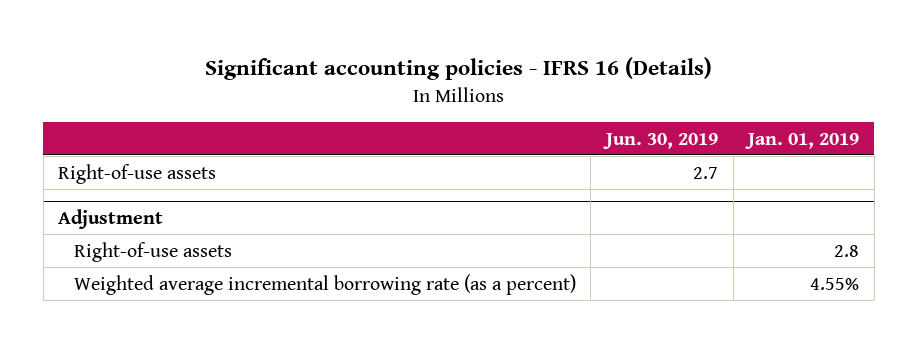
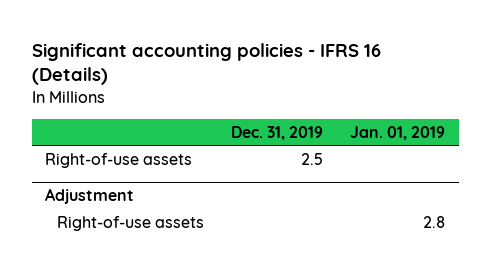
- | Jun. 30, 2019 | Jan. 01, 2019
+ | Dec. 31, 2019 | Jan. 01, 2019
@ Adjustment
- Weighted average incremental borrowing rate (as a percent) | | 4.55%

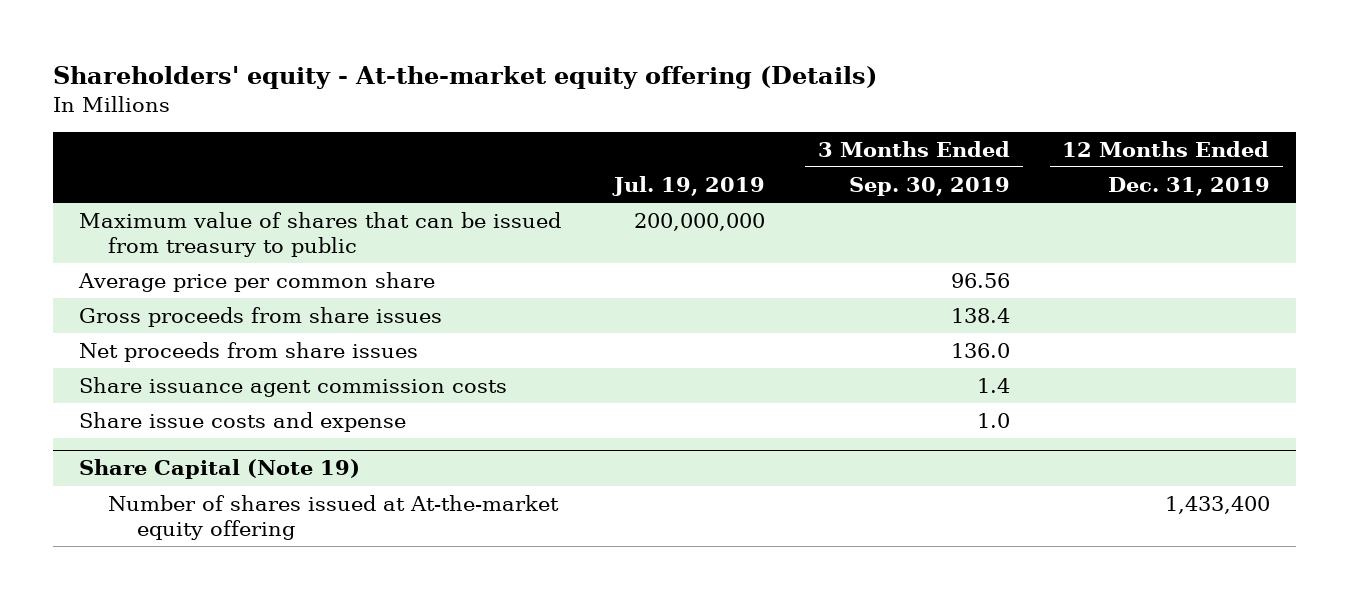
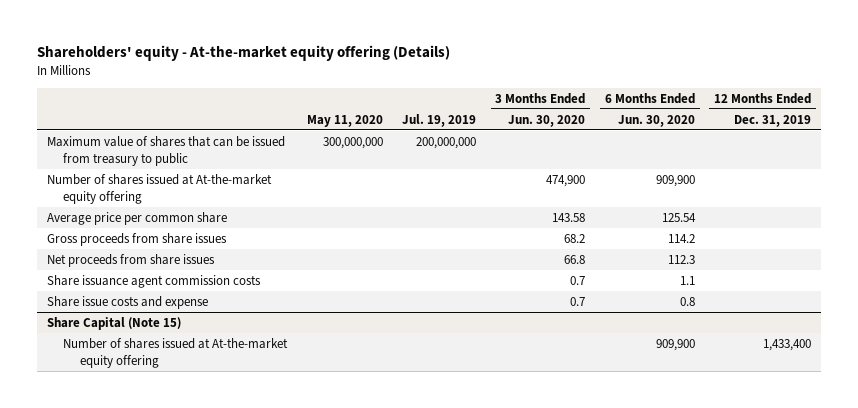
- | Jul. 19, 2019 | 3 Months Ended Sep. 30, 2019 | 12 Months Ended Dec. 31, 2019
+ | May 11, 2020 | Jul. 19, 2019 | 3 Months Ended Jun. 30, 2020 | 6 Months Ended Jun. 30, 2020 | 12 Months Ended Dec. 31, 2019
+ Number of shares issued at At-the-market equity offering | | | 474,900 | 909,900 |
- Share Capital (Note 19)
+ Share Capital (Note 15)

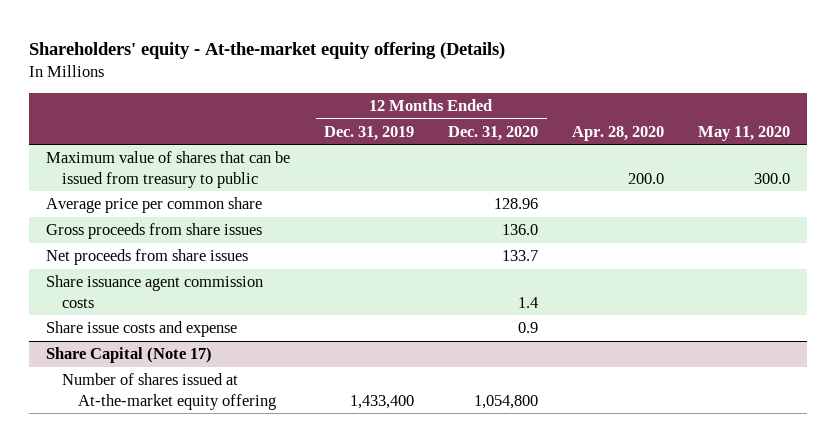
- | May 11, 2020 | Jul. 19, 2019 | 3 Months Ended Jun. 30, 2020 | 6 Months Ended Jun. 30, 2020 | 12 Months Ended Dec. 31, 2019
+ | 12 Months Ended Dec. 31, 2019 | 12 Months Ended Dec. 31, 2020 | Apr. 28, 2020 | May 11, 2020
- Maximum value of shares that can be issued from treasury to public | 300,000,000 | 200,000,000 | | |
- Number of shares issued at At-the-market equity offering | | | 474,900 | 909,900 |
+ Maximum value of shares that can be issued from treasury to public | | | 200.0 | 300.0
- Share Capital (Note 15)
+ Share Capital (Note 17)

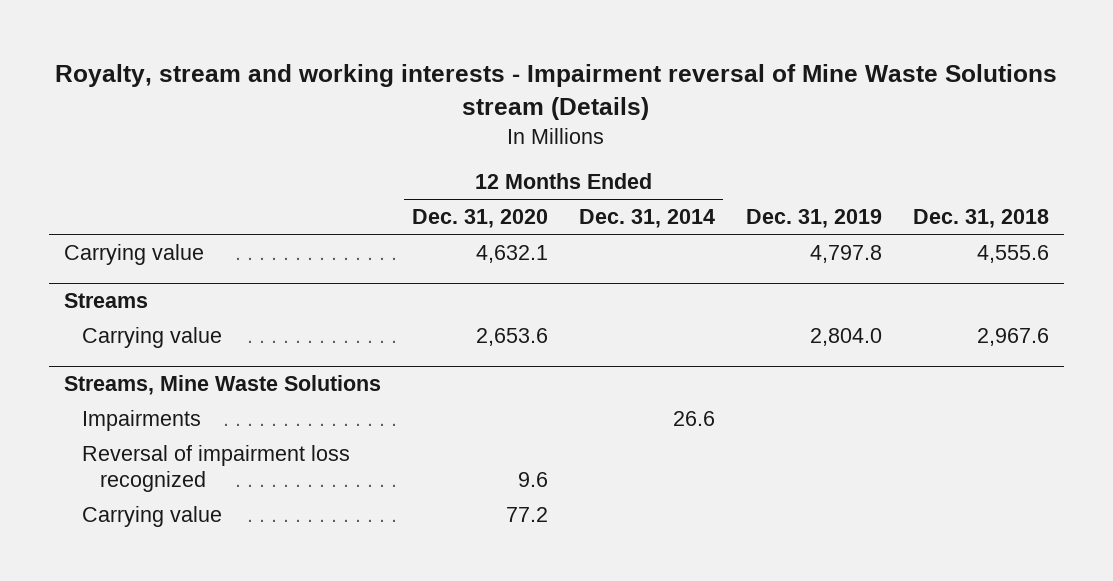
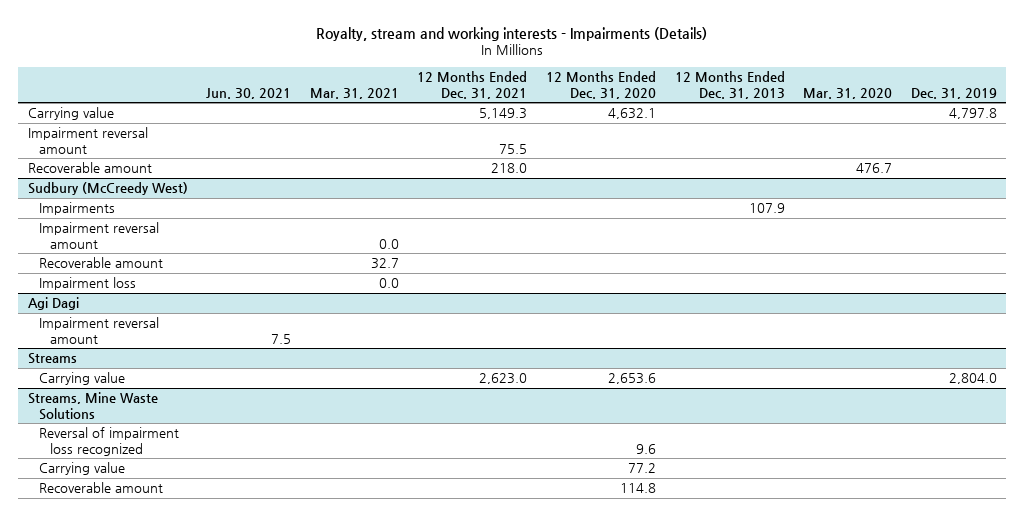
- Royalty, stream and working interests - Impairment reversal of Mine Waste Solutions stream (Details)
+ Royalty, stream and working interests - Impairments (Details)
- | 12 Months Ended Dec. 31, 2020 | 12 Months Ended Dec. 31, 2014 | Dec. 31, 2019 | Dec. 31, 2018
+ | Jun. 30, 2021 | Mar. 31, 2021 | 12 Months Ended Dec. 31, 2021 | 12 Months Ended Dec. 31, 2020 | 12 Months Ended Dec. 31, 2013 | Mar. 31, 2020 | Dec. 31, 2019
+ Impairment reversal amount | | | 75.5 | | | |
+ Recoverable amount | | | 218.0 | | | 476.7 |
+ Sudbury (McCreedy West)
+ Impairments | | | | | 107.9 | |
+ Impairment reversal amount | | 0.0 | | | | |
+ Recoverable amount | | 32.7 | | | | |
+ Impairment loss | | 0.0 | | | | |
+ Agi Dagi
+ Impairment reversal amount | 7.5 | | | | | |
@ Streams, Mine Waste Solutions
- Impairments | | 26.6 | |
+ Recoverable amount | | | | 114.8 | | |

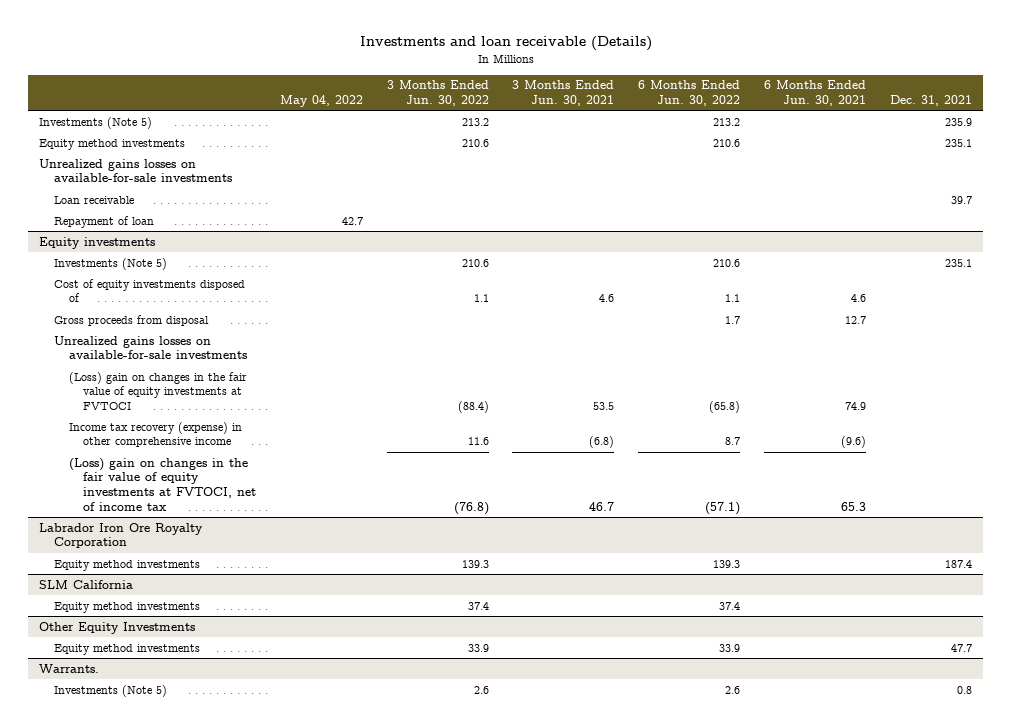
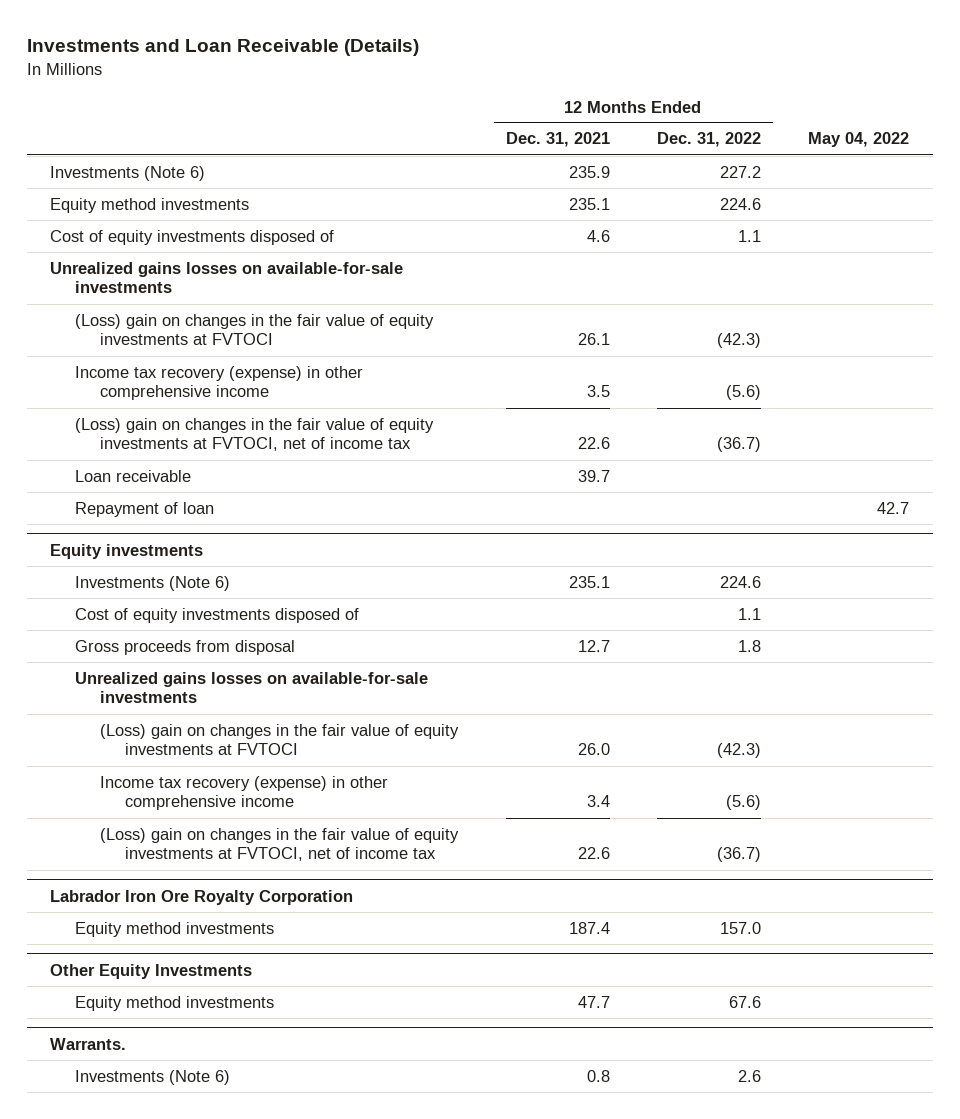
- Investments and loan receivable (Details)
+ Investments and Loan Receivable (Details)
- | May 04, 2022 | 3 Months Ended Jun. 30, 2022 | 3 Months Ended Jun. 30, 2021 | 6 Months Ended Jun. 30, 2022 | 6 Months Ended Jun. 30, 2021 | Dec. 31, 2021
+ | 12 Months Ended Dec. 31, 2021 | 12 Months Ended Dec. 31, 2022 | May 04, 2022
- Investments (Note 5) | | 213.2 | | 213.2 | | 235.9
+ Investments (Note 6) | 235.9 | 227.2 |
+ Cost of equity investments disposed of | 4.6 | 1.1 |
+ (Loss) gain on changes in the fair value of equity investments at FVTOCI | 26.1 | (42.3) |
+ Income tax recovery (expense) in other comprehensive income | 3.5 | (5.6) |
+ (Loss) gain on changes in the fair value of equity investments at FVTOCI, net of income tax | 22.6 | (36.7) |
@ Equity investments
- Investments (Note 5) | | 210.6 | | 210.6 | | 235.1
+ Investments (Note 6) | 235.1 | 224.6 |
- SLM California
- Equity method investments | | 37.4 | | 37.4 | |
@ Warrants.
- Investments (Note 5) | | 2.6 | | 2.6 | | 0.8
+ Investments (Note 6) | 0.8 | 2.6 |

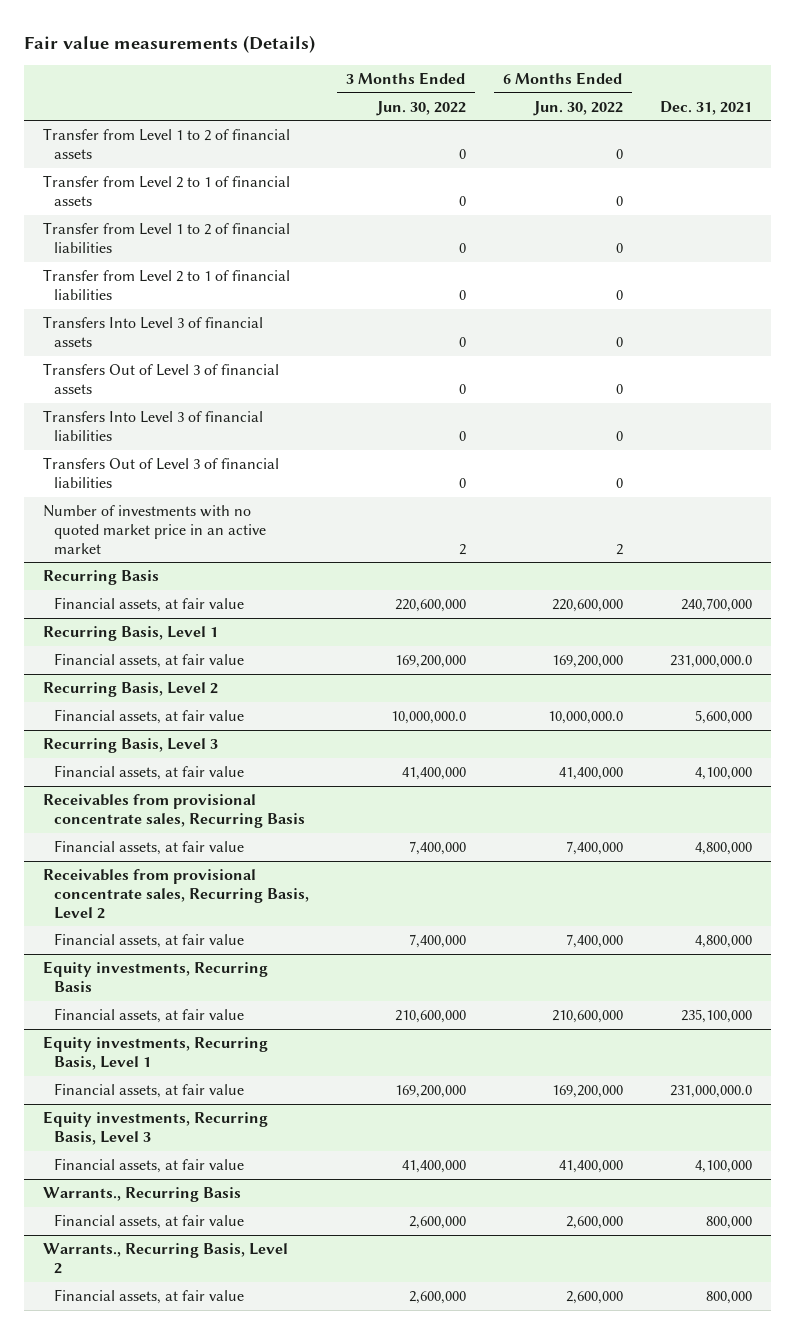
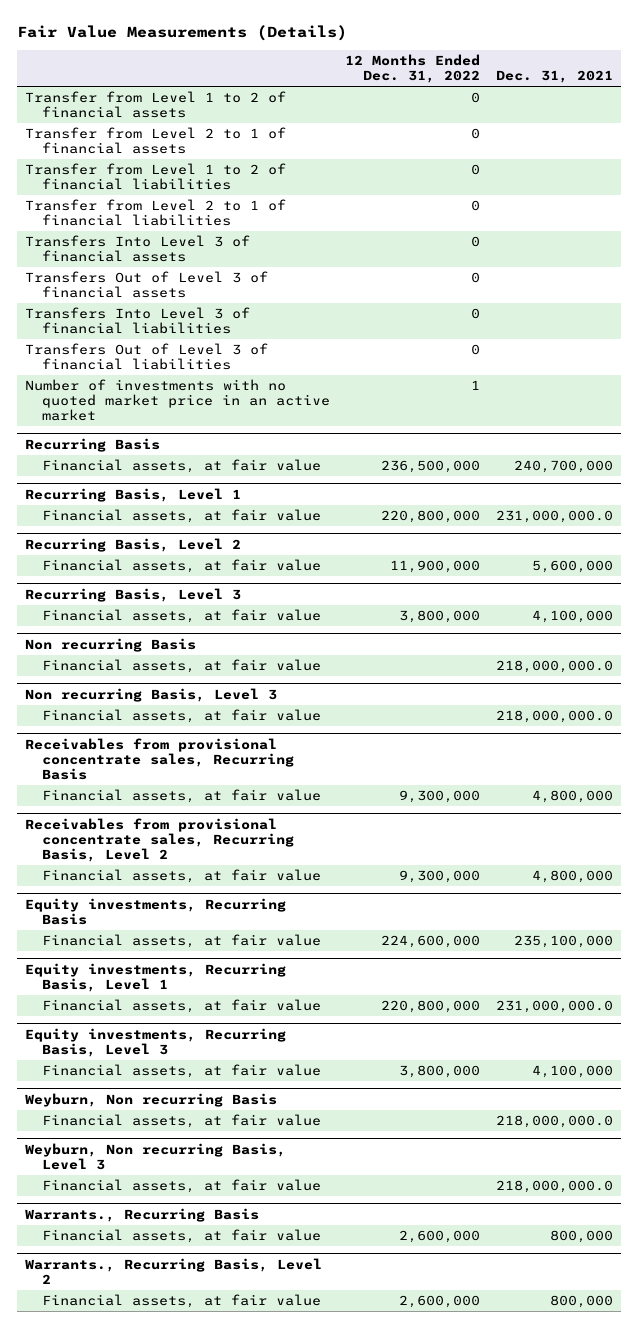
- Fair value measurements (Details)
+ Fair Value Measurements (Details)
- | 3 Months Ended Jun. 30, 2022 | 6 Months Ended Jun. 30, 2022 | Dec. 31, 2021
+ | 12 Months Ended Dec. 31, 2022 | Dec. 31, 2021
+ Non recurring Basis
+ Financial assets, at fair value | | 218,000,000.0
+ Non recurring Basis, Level 3
+ Financial assets, at fair value | | 218,000,000.0
+ Weyburn, Non recurring Basis
+ Financial assets, at fair value | | 218,000,000.0
+ Weyburn, Non recurring Basis, Level 3
+ Financial assets, at fair value | | 218,000,000.0

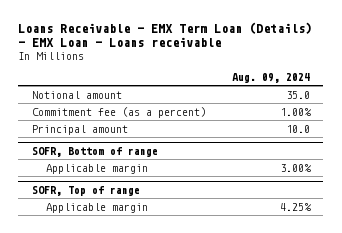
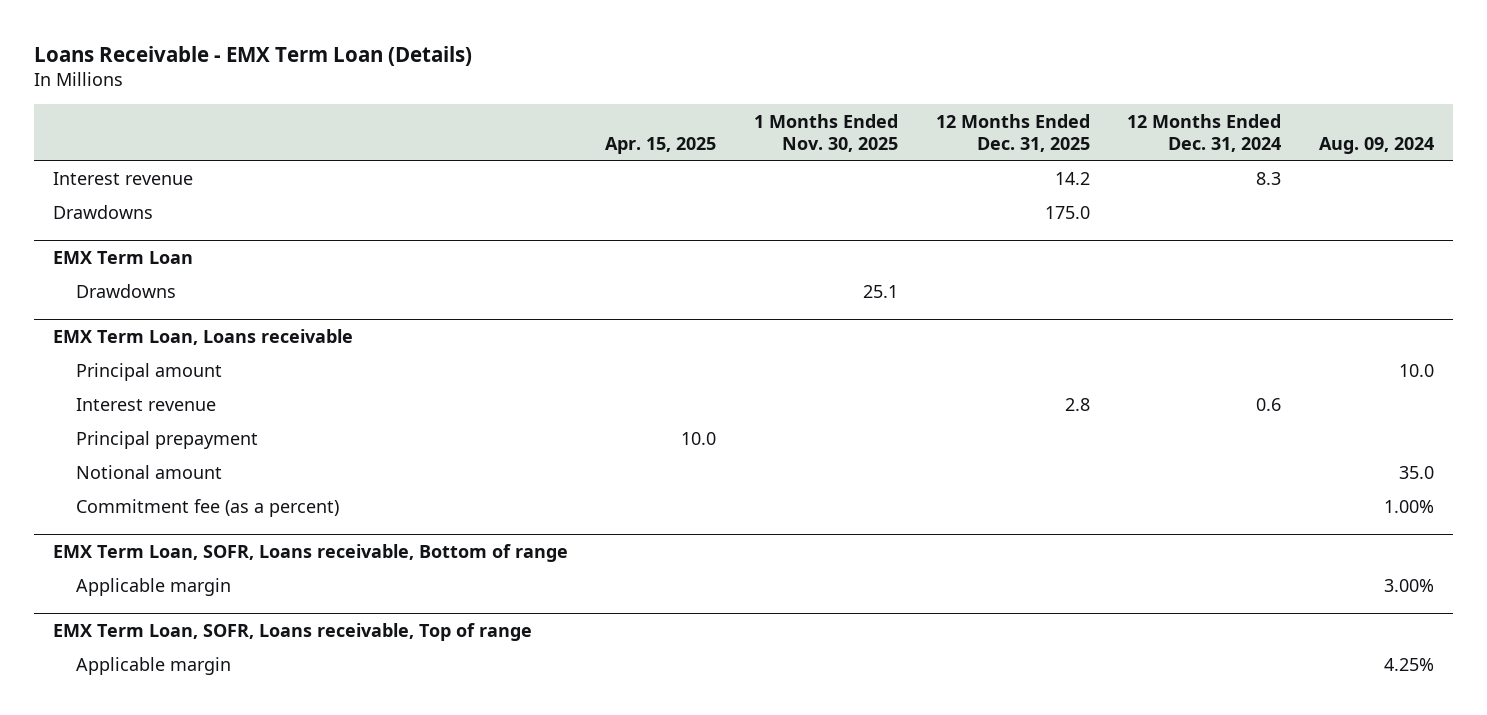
- Loans Receivable - EMX Term Loan (Details) - EMX Loan - Loans receivable
+ Loans Receivable - EMX Term Loan (Details)
- | Aug. 09, 2024
+ | Apr. 15, 2025 | 1 Months Ended Nov. 30, 2025 | 12 Months Ended Dec. 31, 2025 | 12 Months Ended Dec. 31, 2024 | Aug. 09, 2024
- Notional amount | 35.0
- Commitment fee (as a percent) | 1.00%
- Principal amount | 10.0
- SOFR, Bottom of range
+ Interest revenue | | | 14.2 | 8.3 |
+ Drawdowns | | | 175.0 | |
+ EMX Term Loan
+ Drawdowns | | 25.1 | | |
+ EMX Term Loan, Loans receivable
+ Principal amount | | | | | 10.0
+ Interest revenue | | | 2.8 | 0.6 |
+ Principal prepayment | 10.0 | | | |
+ Notional amount | | | | | 35.0
+ Commitment fee (as a percent) | | | | | 1.00%
+ EMX Term Loan, SOFR, Loans receivable, Bottom of range
- SOFR, Top of range
+ EMX Term Loan, SOFR, Loans receivable, Top of range

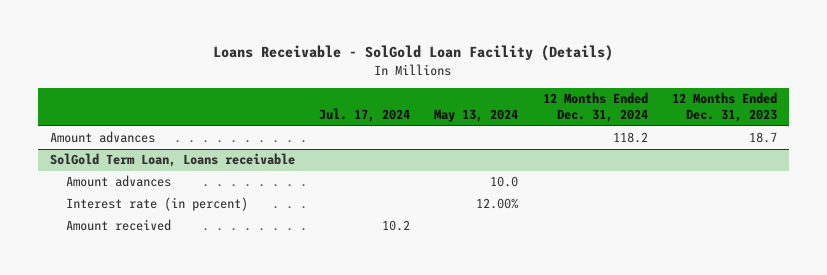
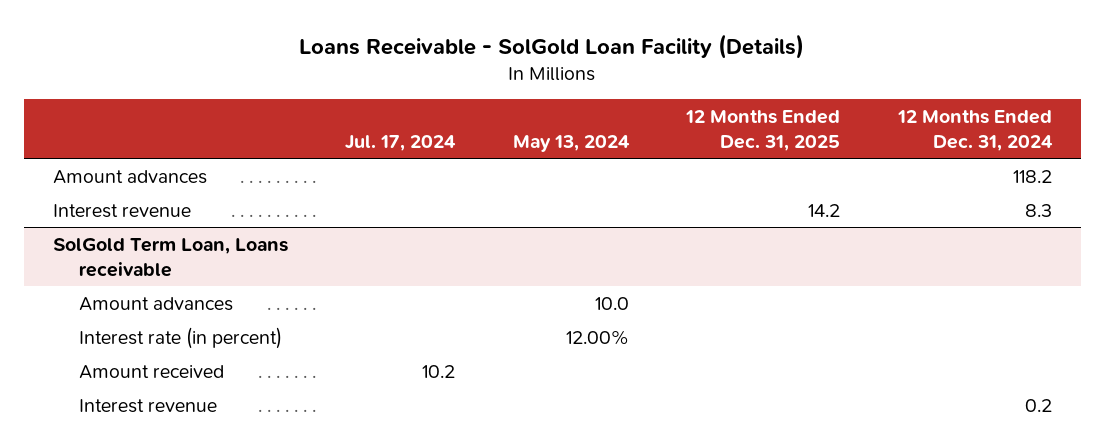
- | Jul. 17, 2024 | May 13, 2024 | 12 Months Ended Dec. 31, 2024 | 12 Months Ended Dec. 31, 2023
+ | Jul. 17, 2024 | May 13, 2024 | 12 Months Ended Dec. 31, 2025 | 12 Months Ended Dec. 31, 2024
+ Interest revenue | | | 14.2 | 8.3
@ SolGold Term Loan, Loans receivable
+ Interest revenue | | | | 0.2

